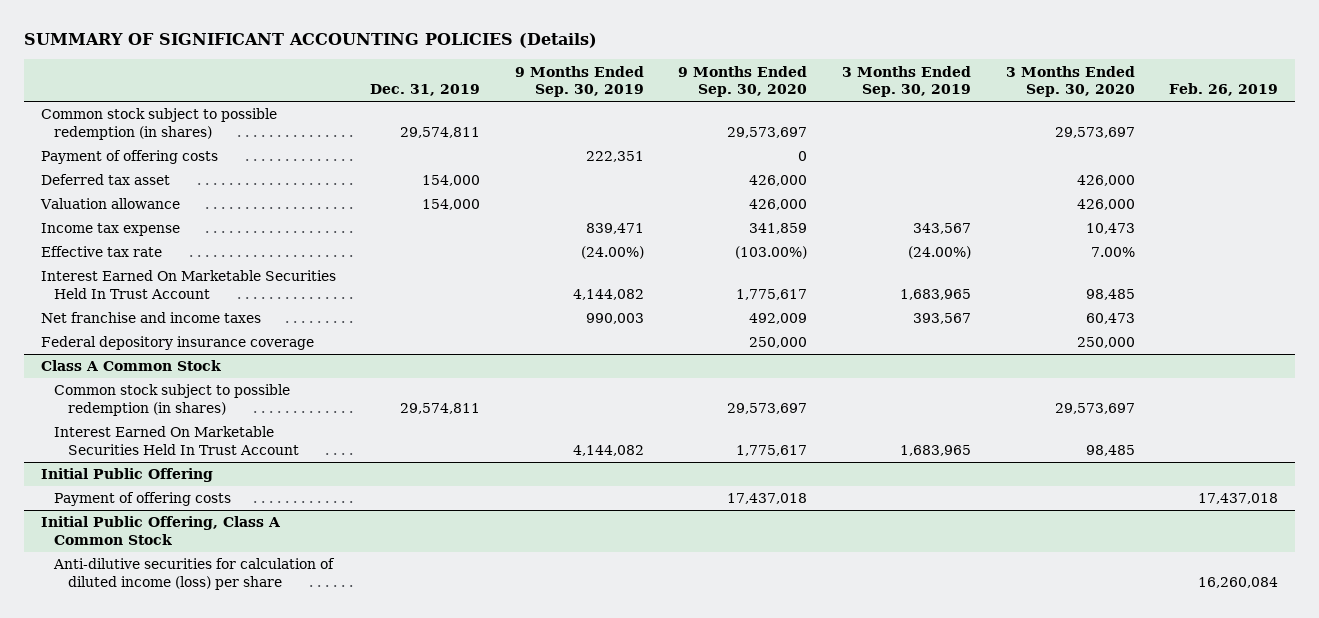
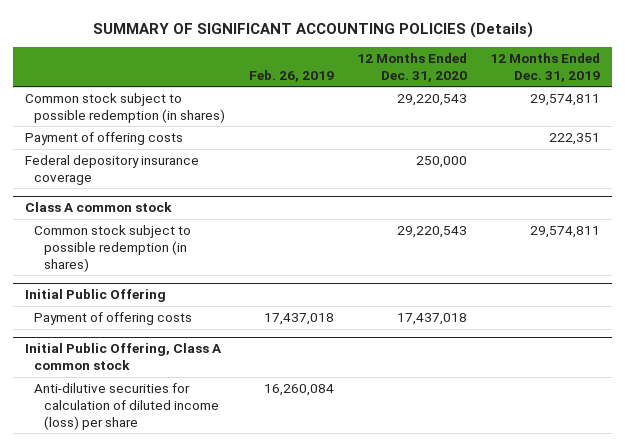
- | Dec. 31, 2019 | 9 Months Ended Sep. 30, 2019 | 9 Months Ended Sep. 30, 2020 | 3 Months Ended Sep. 30, 2019 | 3 Months Ended Sep. 30, 2020 | Feb. 26, 2019
+ | Feb. 26, 2019 | 12 Months Ended Dec. 31, 2020 | 12 Months Ended Dec. 31, 2019
- Deferred tax asset | 154,000 | | 426,000 | | 426,000 |
- Valuation allowance | 154,000 | | 426,000 | | 426,000 |
- Income tax expense | | 839,471 | 341,859 | 343,567 | 10,473 |
- Effective tax rate | | (24.00%) | (103.00%) | (24.00%) | 7.00% |
- Interest Earned On Marketable Securities Held In Trust Account | | 4,144,082 | 1,775,617 | 1,683,965 | 98,485 |
- Net franchise and income taxes | | 990,003 | 492,009 | 393,567 | 60,473 |
- Class A Common Stock
+ Class A common stock
- Interest Earned On Marketable Securities Held In Trust Account | | 4,144,082 | 1,775,617 | 1,683,965 | 98,485 |
- Initial Public Offering, Class A Common Stock
+ Initial Public Offering, Class A common stock

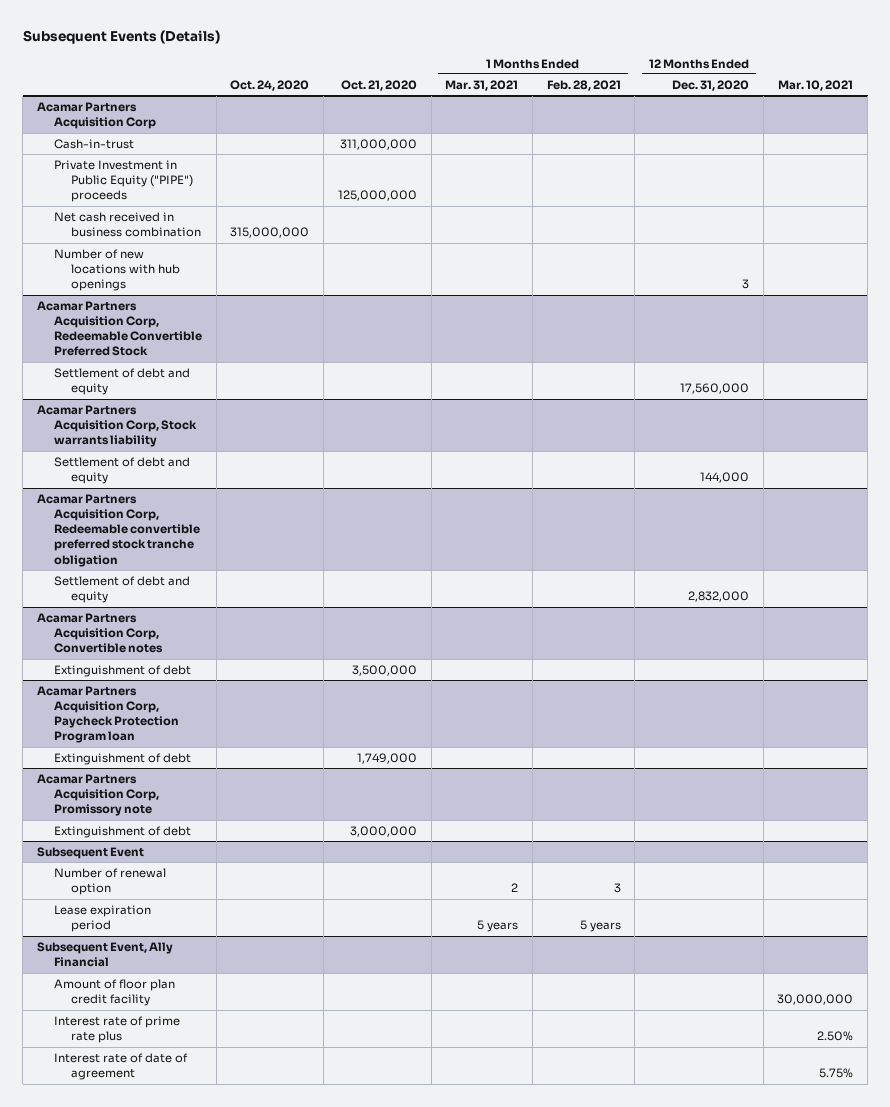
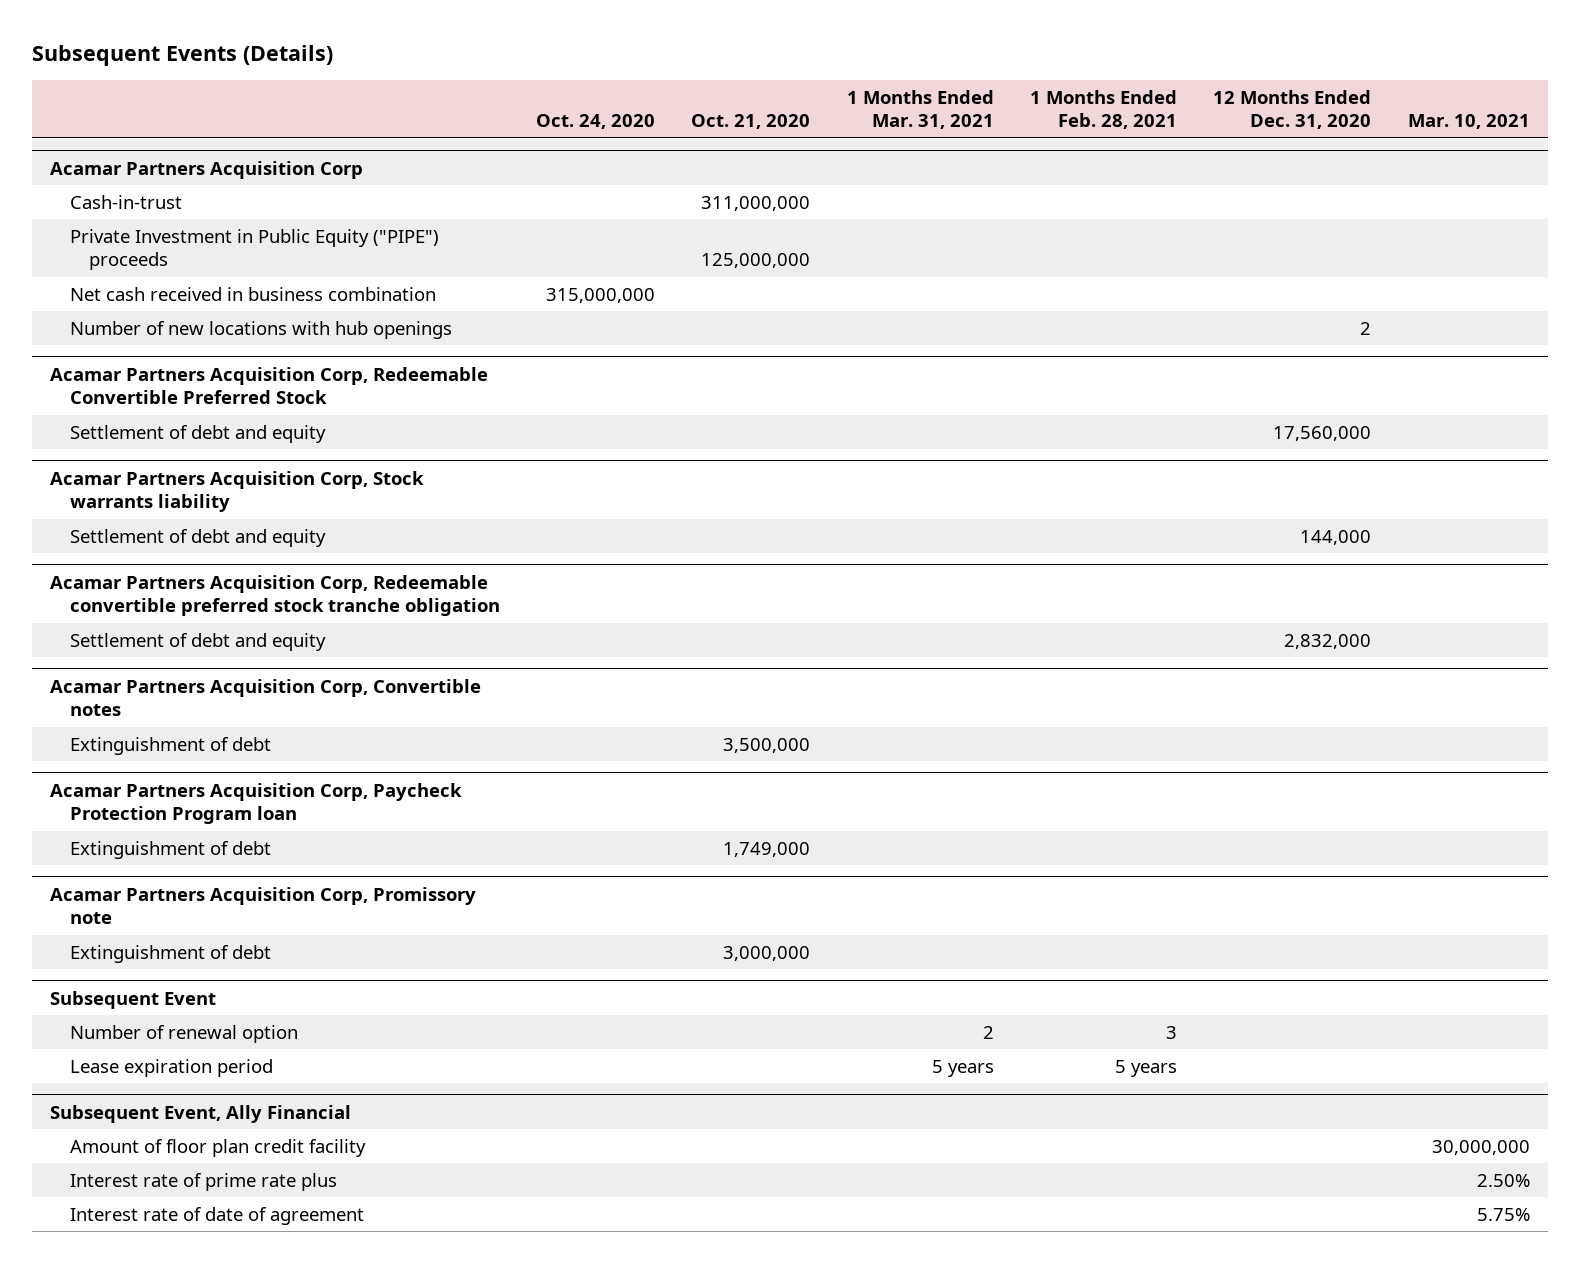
@ Acamar Partners Acquisition Corp
- Number of new locations with hub openings | | | | | 3 |
+ Number of new locations with hub openings | | | | | 2 |

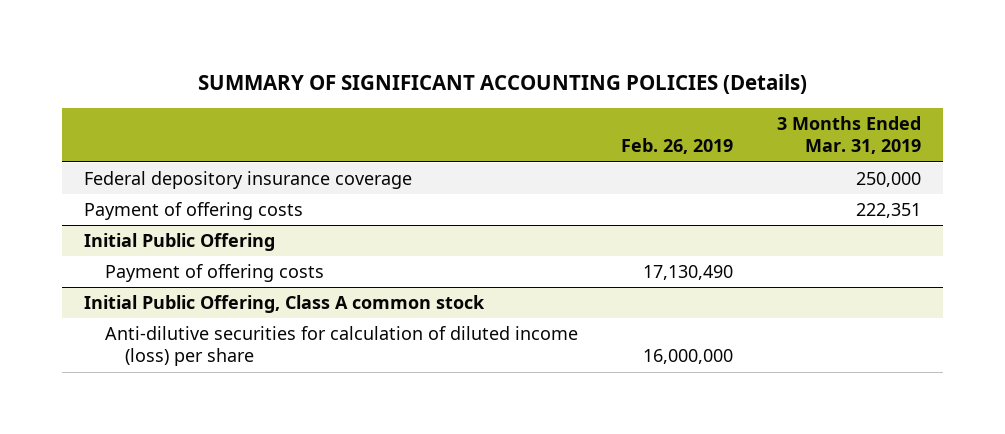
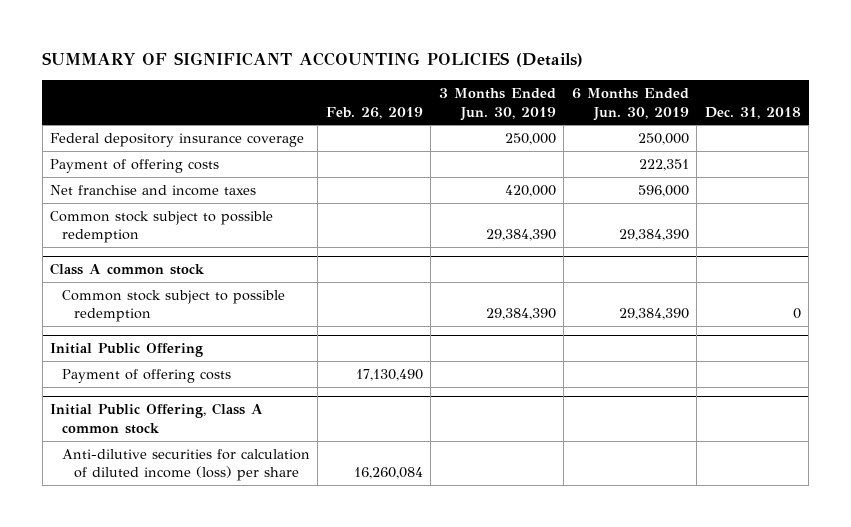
- | Feb. 26, 2019 | 3 Months Ended Mar. 31, 2019
+ | Feb. 26, 2019 | 3 Months Ended Jun. 30, 2019 | 6 Months Ended Jun. 30, 2019 | Dec. 31, 2018
+ Net franchise and income taxes | | 420,000 | 596,000 |
+ Common stock subject to possible redemption | | 29,384,390 | 29,384,390 |
+ Class A common stock
+ Common stock subject to possible redemption | | 29,384,390 | 29,384,390 | 0
@ Initial Public Offering, Class A common stock
- Anti-dilutive securities for calculation of diluted income (loss) per share | 16,000,000 |
+ Anti-dilutive securities for calculation of diluted income (loss) per share | 16,260,084 | | |

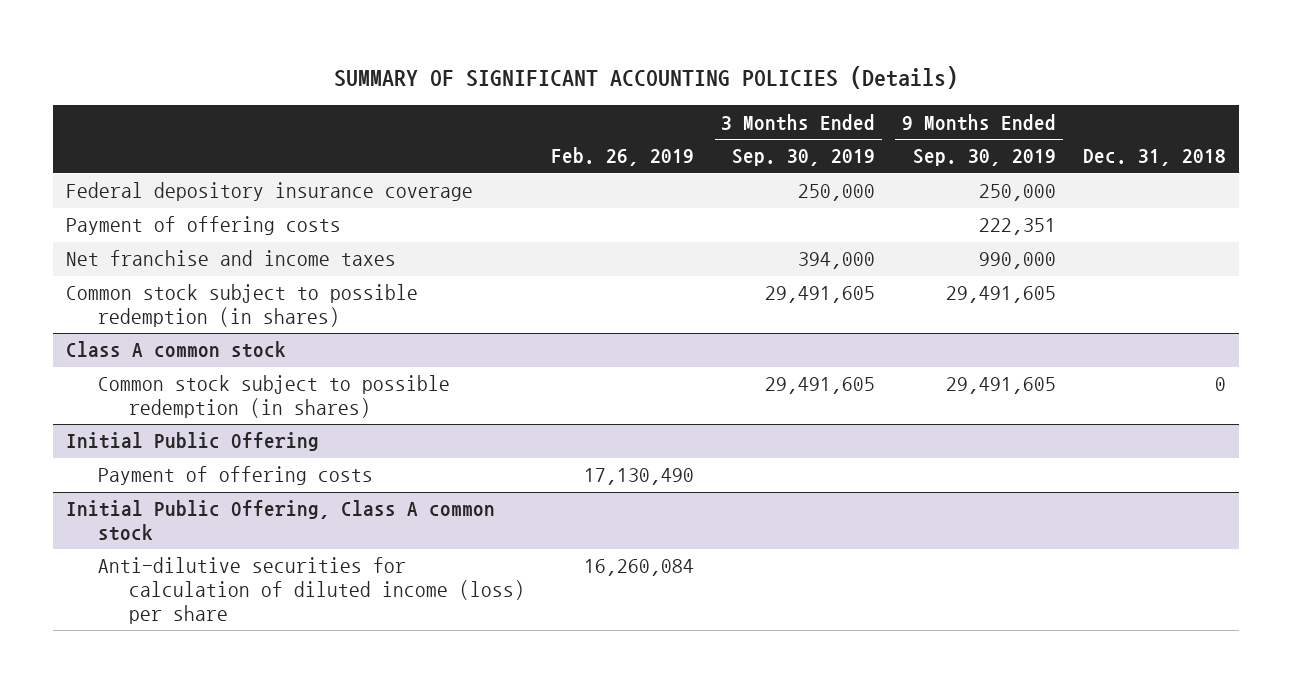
- | Feb. 26, 2019 | 3 Months Ended Jun. 30, 2019 | 6 Months Ended Jun. 30, 2019 | Dec. 31, 2018
+ | Feb. 26, 2019 | 3 Months Ended Sep. 30, 2019 | 9 Months Ended Sep. 30, 2019 | Dec. 31, 2018
- Common stock subject to possible redemption | | 29,384,390 | 29,384,390 |
+ Common stock subject to possible redemption (in shares) | | 29,491,605 | 29,491,605 |
@ Class A common stock
- Common stock subject to possible redemption | | 29,384,390 | 29,384,390 | 0
+ Common stock subject to possible redemption (in shares) | | 29,491,605 | 29,491,605 | 0

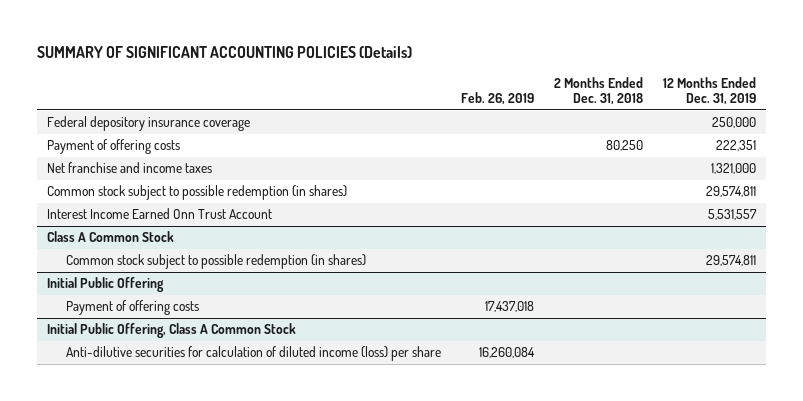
- | Feb. 26, 2019 | 3 Months Ended Sep. 30, 2019 | 9 Months Ended Sep. 30, 2019 | Dec. 31, 2018
+ | Feb. 26, 2019 | 2 Months Ended Dec. 31, 2018 | 12 Months Ended Dec. 31, 2019
- Class A common stock
+ Interest Income Earned Onn Trust Account | | | 5,531,557
+ Class A Common Stock
@ Initial Public Offering
- Payment of offering costs | 17,130,490 | | |
- Initial Public Offering, Class A common stock
@ Initial Public Offering
+ Payment of offering costs | 17,437,018 | |
+ Initial Public Offering, Class A Common Stock

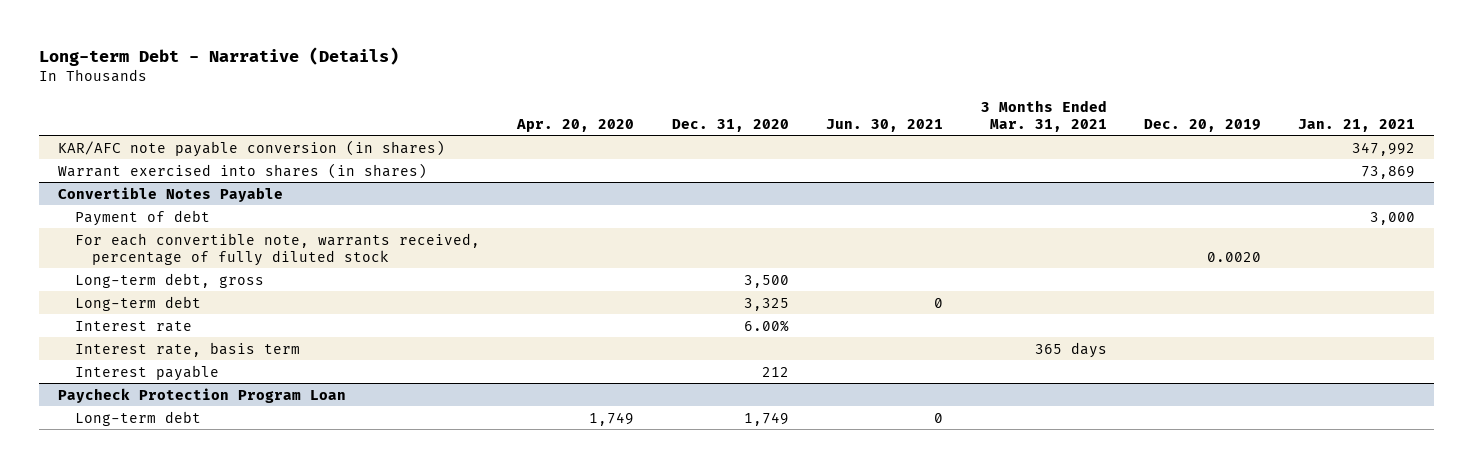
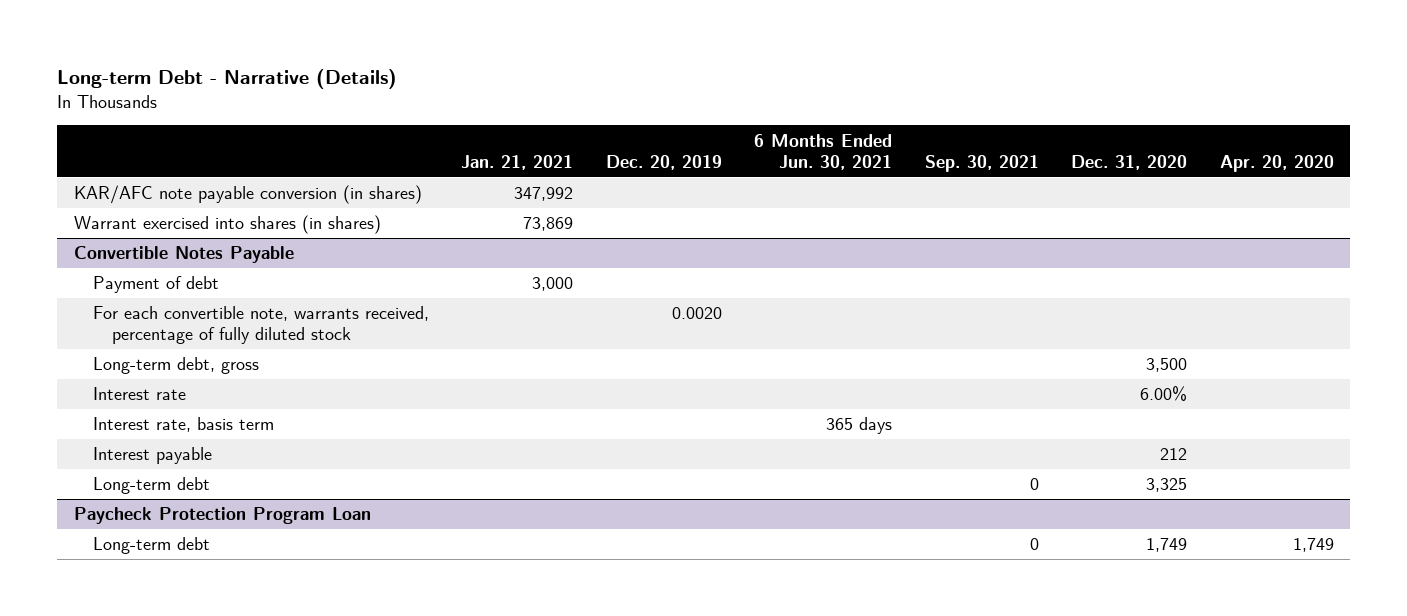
- | Apr. 20, 2020 | Dec. 31, 2020 | Jun. 30, 2021 | 3 Months Ended Mar. 31, 2021 | Dec. 20, 2019 | Jan. 21, 2021
+ | Jan. 21, 2021 | Dec. 20, 2019 | 6 Months Ended Jun. 30, 2021 | Sep. 30, 2021 | Dec. 31, 2020 | Apr. 20, 2020
@ Convertible Notes Payable
moved down: Long-term debt | | | | 0 | 3,325 |

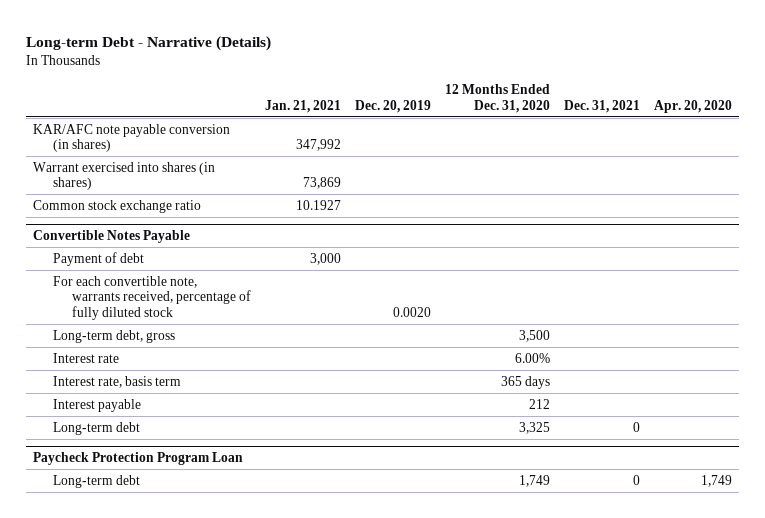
- | Jan. 21, 2021 | Dec. 20, 2019 | 6 Months Ended Jun. 30, 2021 | Sep. 30, 2021 | Dec. 31, 2020 | Apr. 20, 2020
+ | Jan. 21, 2021 | Dec. 20, 2019 | 12 Months Ended Dec. 31, 2020 | Dec. 31, 2021 | Apr. 20, 2020
+ Common stock exchange ratio | 10.1927 | | | |

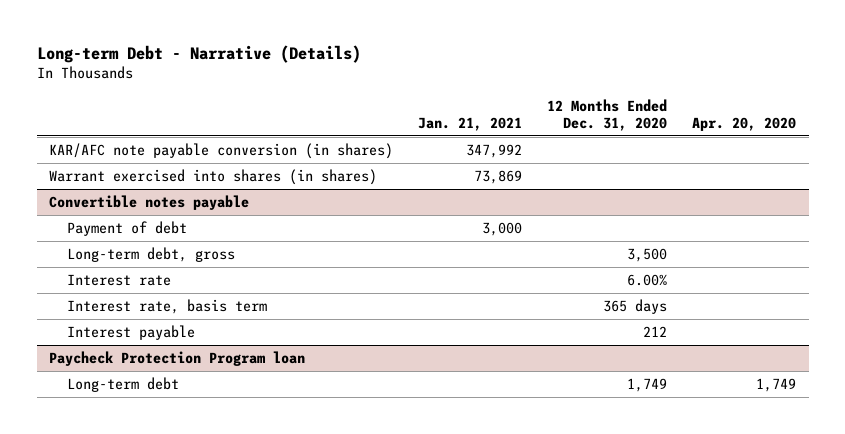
- | Jan. 21, 2021 | Dec. 20, 2019 | 12 Months Ended Dec. 31, 2020 | Dec. 31, 2021 | Apr. 20, 2020
+ | Jan. 21, 2021 | 12 Months Ended Dec. 31, 2020 | Apr. 20, 2020
- Common stock exchange ratio | 10.1927 | | | |
- Convertible Notes Payable
+ Convertible notes payable
- For each convertible note, warrants received, percentage of fully diluted stock | | 0.0020 | | |
- Long-term debt | | | 3,325 | 0 |
- Paycheck Protection Program Loan
+ Paycheck Protection Program loan

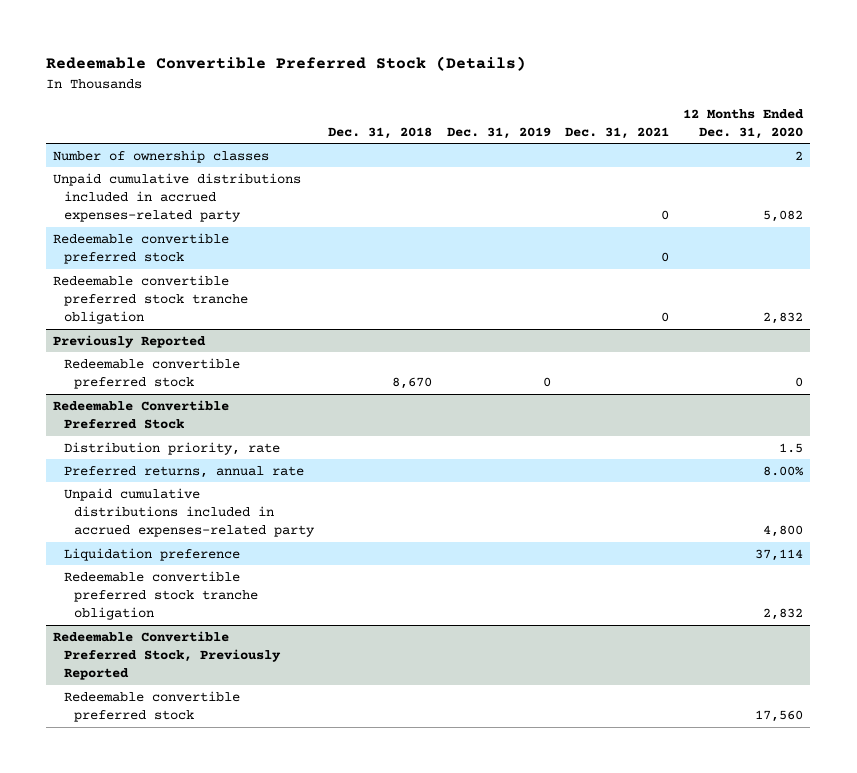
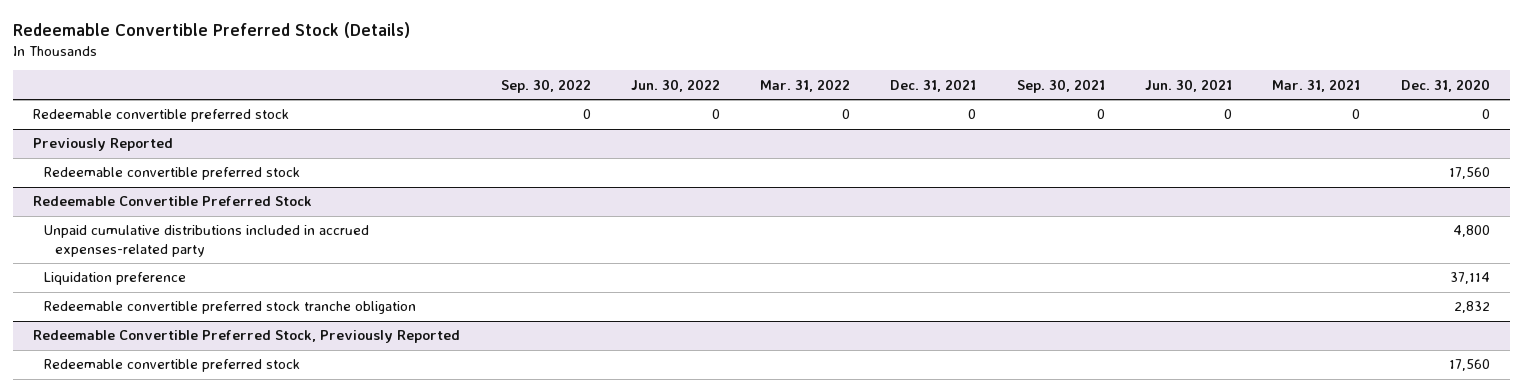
- | Dec. 31, 2018 | Dec. 31, 2019 | Dec. 31, 2021 | 12 Months Ended Dec. 31, 2020
+ | Sep. 30, 2022 | Jun. 30, 2022 | Mar. 31, 2022 | Dec. 31, 2021 | Sep. 30, 2021 | Jun. 30, 2021 | Mar. 31, 2021 | Dec. 31, 2020
- Number of ownership classes | | | | 2
- Unpaid cumulative distributions included in accrued expenses-related party | | | 0 | 5,082
- Redeemable convertible preferred stock tranche obligation | | | 0 | 2,832
@ Redeemable Convertible Preferred Stock
- Distribution priority, rate | | | | 1.5
- Preferred returns, annual rate | | | | 8.00%

